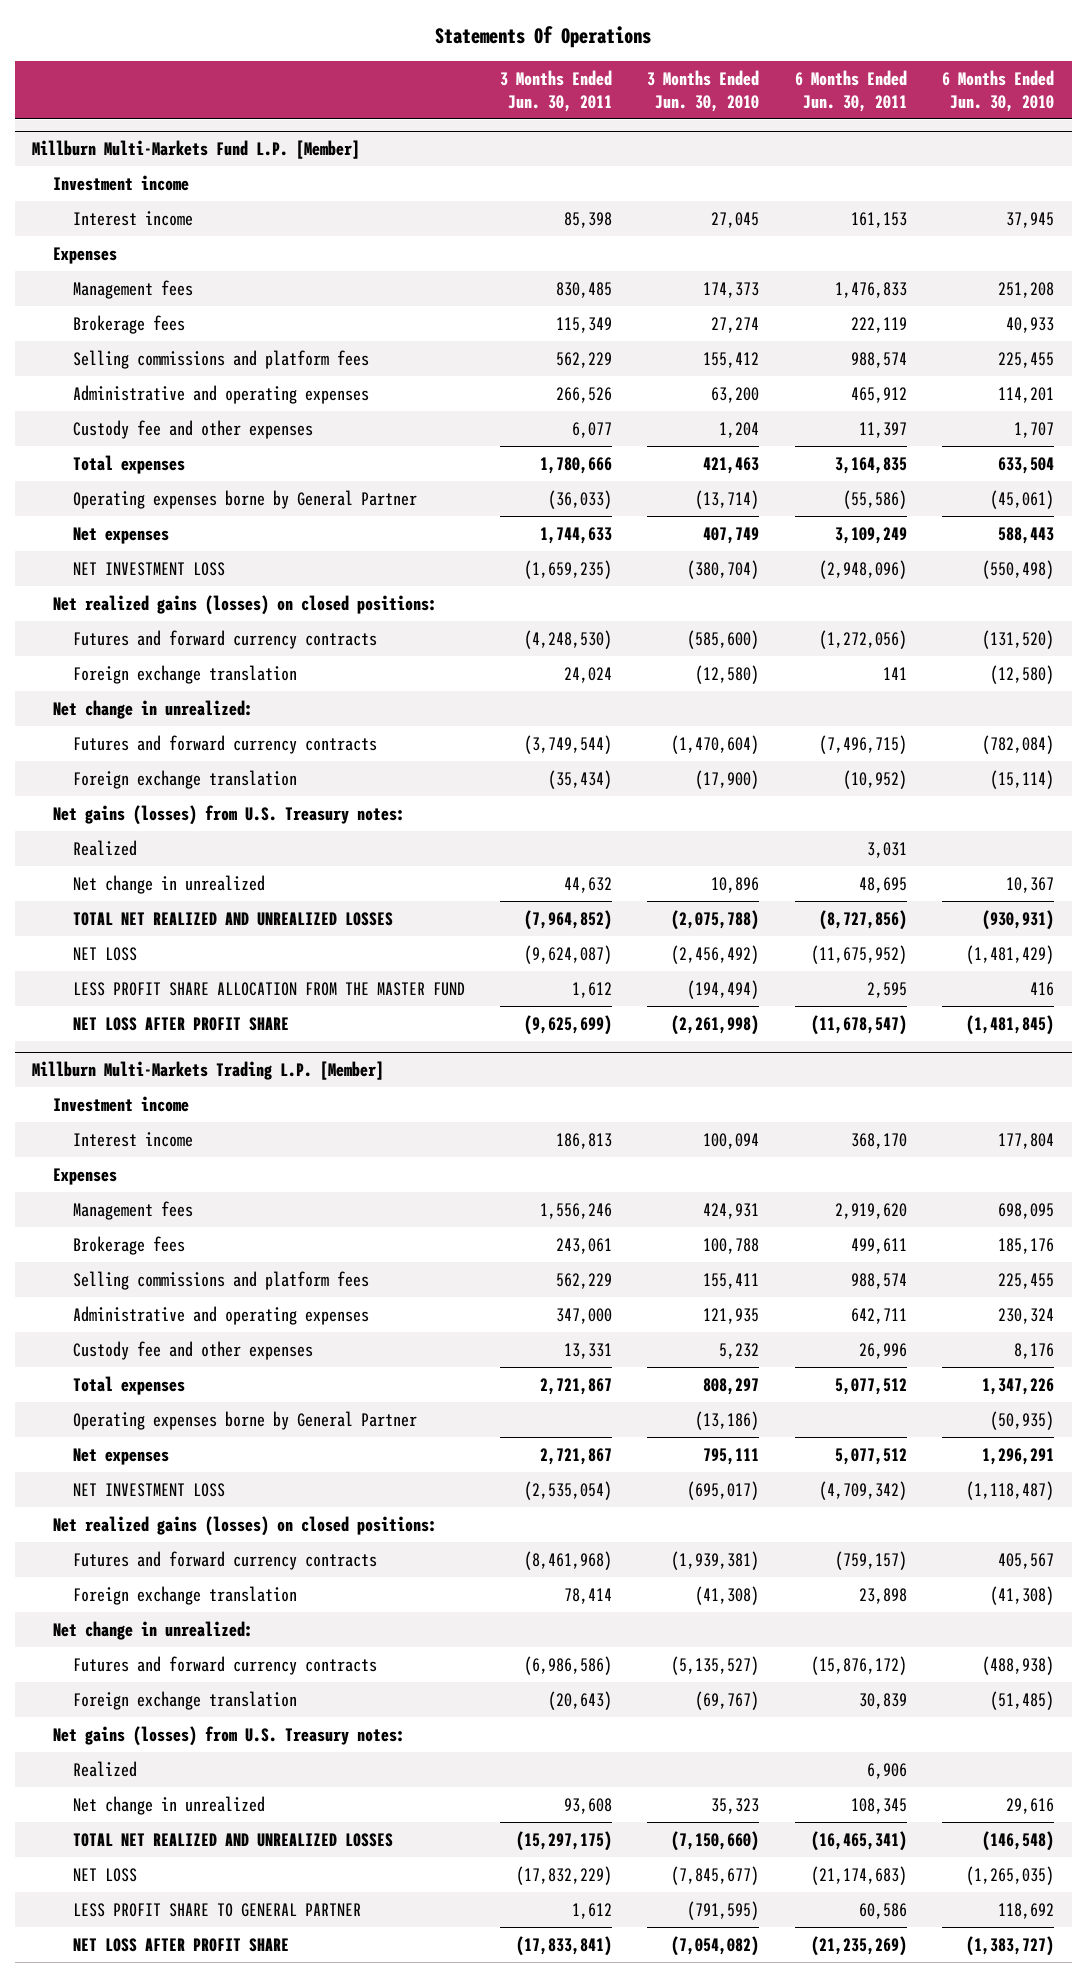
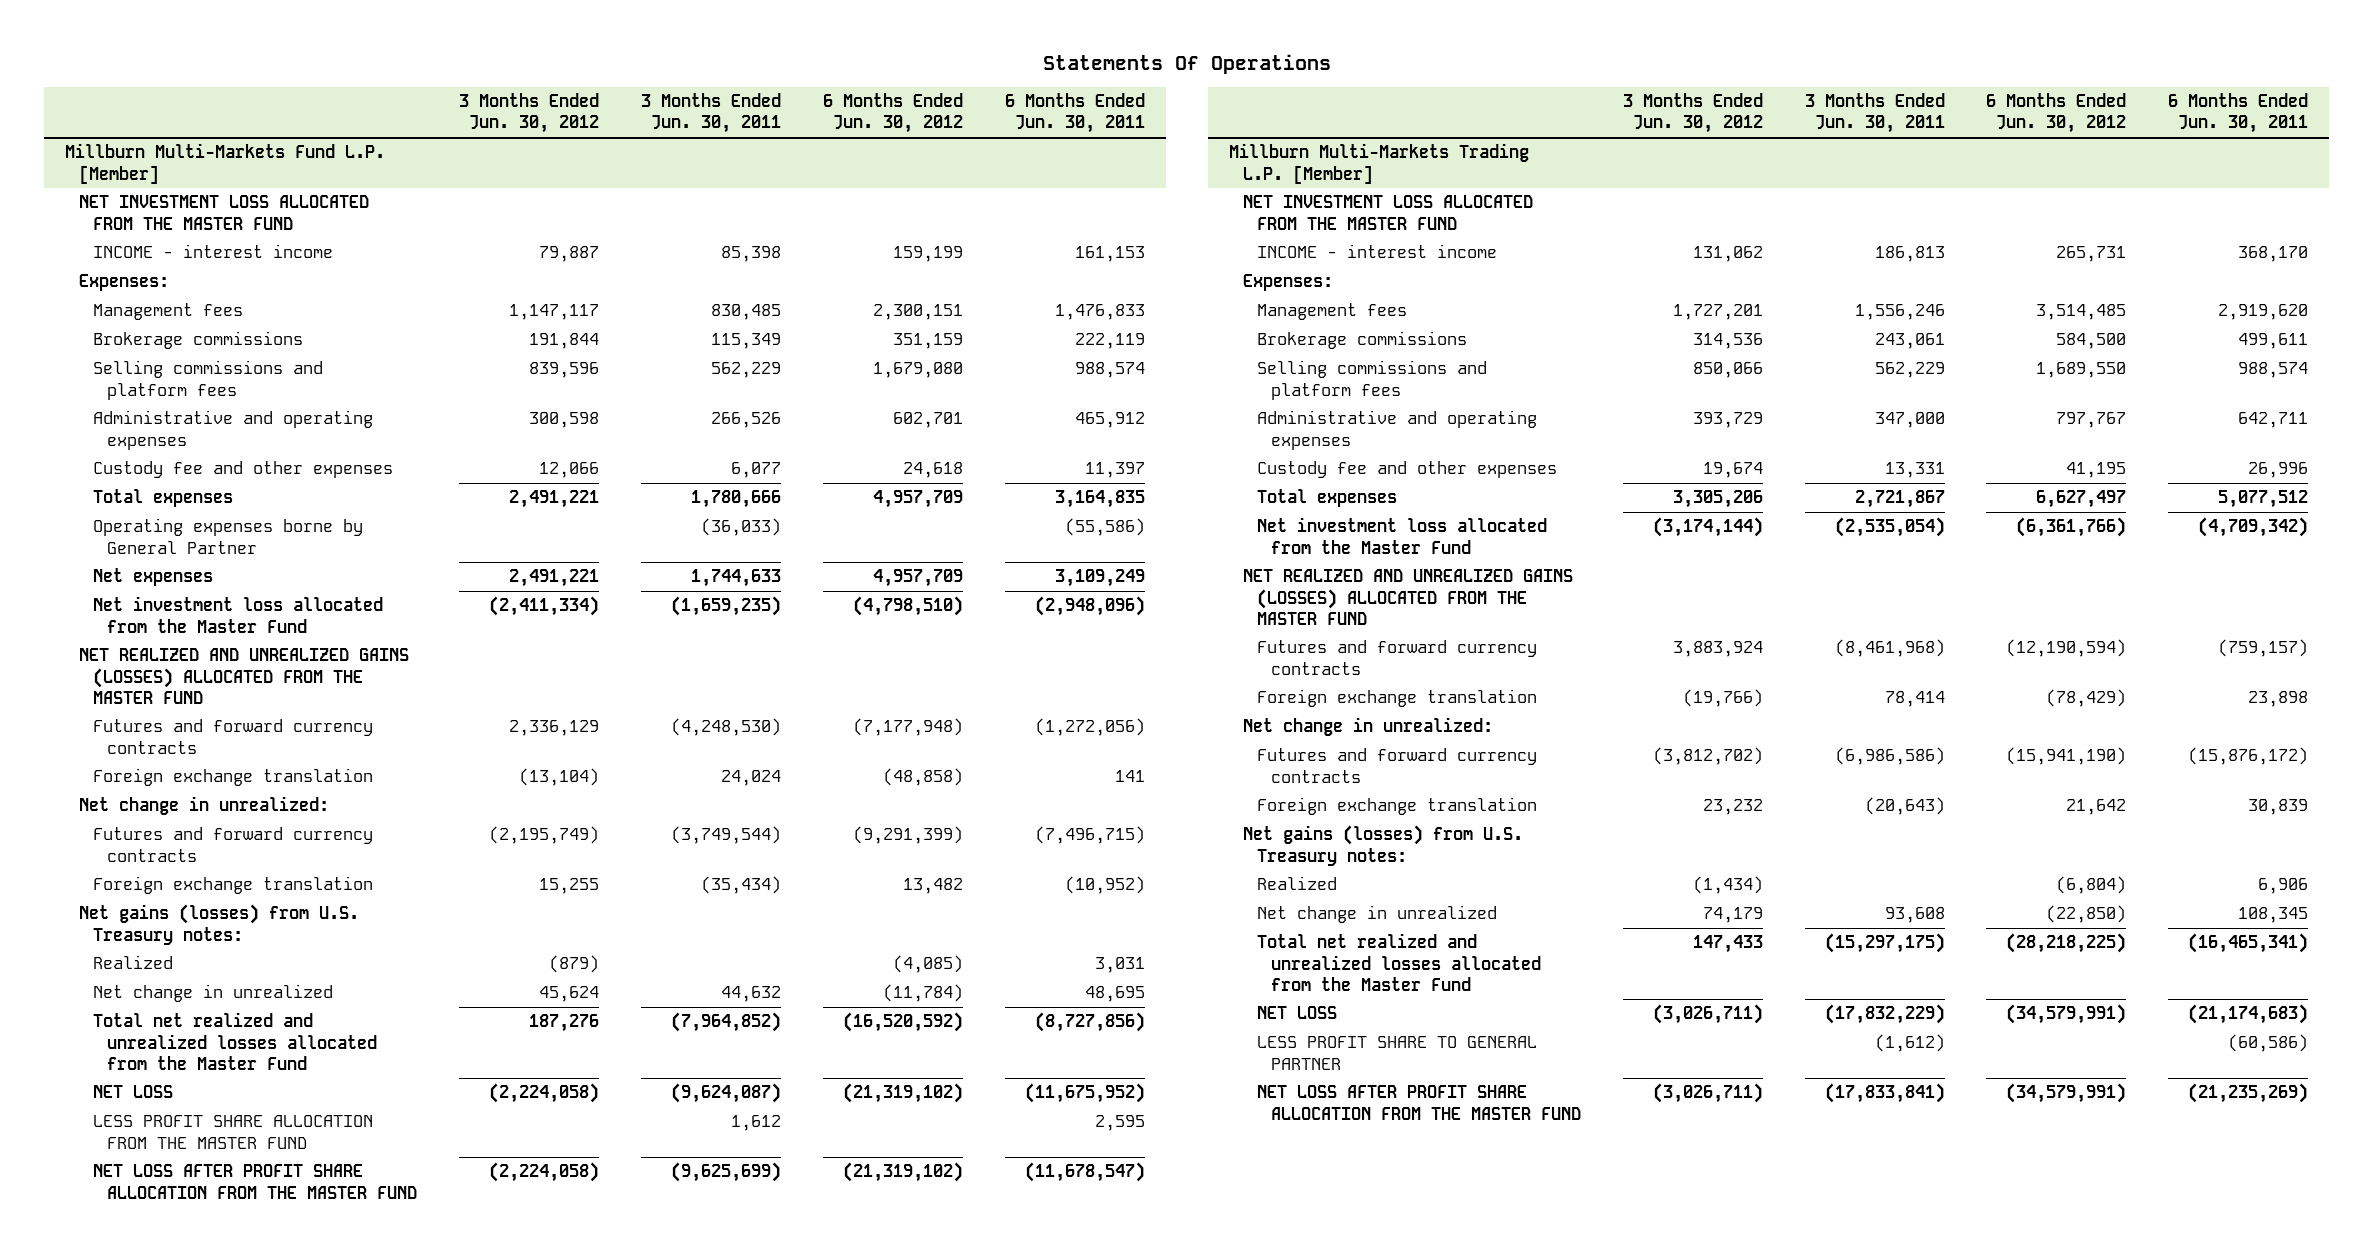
- | 3 Months Ended Jun. 30, 2011 | 3 Months Ended Jun. 30, 2010 | 6 Months Ended Jun. 30, 2011 | 6 Months Ended Jun. 30, 2010
+ | 3 Months Ended Jun. 30, 2012 | 3 Months Ended Jun. 30, 2011 | 6 Months Ended Jun. 30, 2012 | 6 Months Ended Jun. 30, 2011
@ Millburn Multi-Markets Fund L.P. [Member]
- Investment income
- Interest income | 85,398 | 27,045 | 161,153 | 37,945
- Expenses
+ NET INVESTMENT LOSS ALLOCATED FROM THE MASTER FUND
+ INCOME - interest income | 79,887 | 85,398 | 159,199 | 161,153
+ Expenses:
- Brokerage fees | 115,349 | 27,274 | 222,119 | 40,933
+ Brokerage commissions | 191,844 | 115,349 | 351,159 | 222,119
- NET INVESTMENT LOSS | (1,659,235) | (380,704) | (2,948,096) | (550,498)
- Net realized gains (losses) on closed positions:
+ Net investment loss allocated from the Master Fund | (2,411,334) | (1,659,235) | (4,798,510) | (2,948,096)
+ NET REALIZED AND UNREALIZED GAINS (LOSSES) ALLOCATED FROM THE MASTER FUND
- TOTAL NET REALIZED AND UNREALIZED LOSSES | (7,964,852) | (2,075,788) | (8,727,856) | (930,931)
+ Total net realized and unrealized losses allocated from the Master Fund | 187,276 | (7,964,852) | (16,520,592) | (8,727,856)
- NET LOSS AFTER PROFIT SHARE | (9,625,699) | (2,261,998) | (11,678,547) | (1,481,845)
+ NET LOSS AFTER PROFIT SHARE ALLOCATION FROM THE MASTER FUND | (2,224,058) | (9,625,699) | (21,319,102) | (11,678,547)
@ Millburn Multi-Markets Trading L.P. [Member]
- Investment income
- Interest income | 186,813 | 100,094 | 368,170 | 177,804
- Expenses
+ NET INVESTMENT LOSS ALLOCATED FROM THE MASTER FUND
+ INCOME - interest income | 131,062 | 186,813 | 265,731 | 368,170
+ Expenses:
- Brokerage fees | 243,061 | 100,788 | 499,611 | 185,176
+ Brokerage commissions | 314,536 | 243,061 | 584,500 | 499,611
- Operating expenses borne by General Partner | | (13,186) | | (50,935)
- Net expenses | 2,721,867 | 795,111 | 5,077,512 | 1,296,291
- NET INVESTMENT LOSS | (2,535,054) | (695,017) | (4,709,342) | (1,118,487)
- Net realized gains (losses) on closed positions:
+ Net investment loss allocated from the Master Fund | (3,174,144) | (2,535,054) | (6,361,766) | (4,709,342)
+ NET REALIZED AND UNREALIZED GAINS (LOSSES) ALLOCATED FROM THE MASTER FUND
- TOTAL NET REALIZED AND UNREALIZED LOSSES | (15,297,175) | (7,150,660) | (16,465,341) | (146,548)
+ Total net realized and unrealized losses allocated from the Master Fund | 147,433 | (15,297,175) | (28,218,225) | (16,465,341)
- LESS PROFIT SHARE TO GENERAL PARTNER | 1,612 | (791,595) | 60,586 | 118,692
- NET LOSS AFTER PROFIT SHARE | (17,833,841) | (7,054,082) | (21,235,269) | (1,383,727)
+ LESS PROFIT SHARE TO GENERAL PARTNER | | (1,612) | | (60,586)
+ NET LOSS AFTER PROFIT SHARE ALLOCATION FROM THE MASTER FUND | (3,026,711) | (17,833,841) | (34,579,991) | (21,235,269)

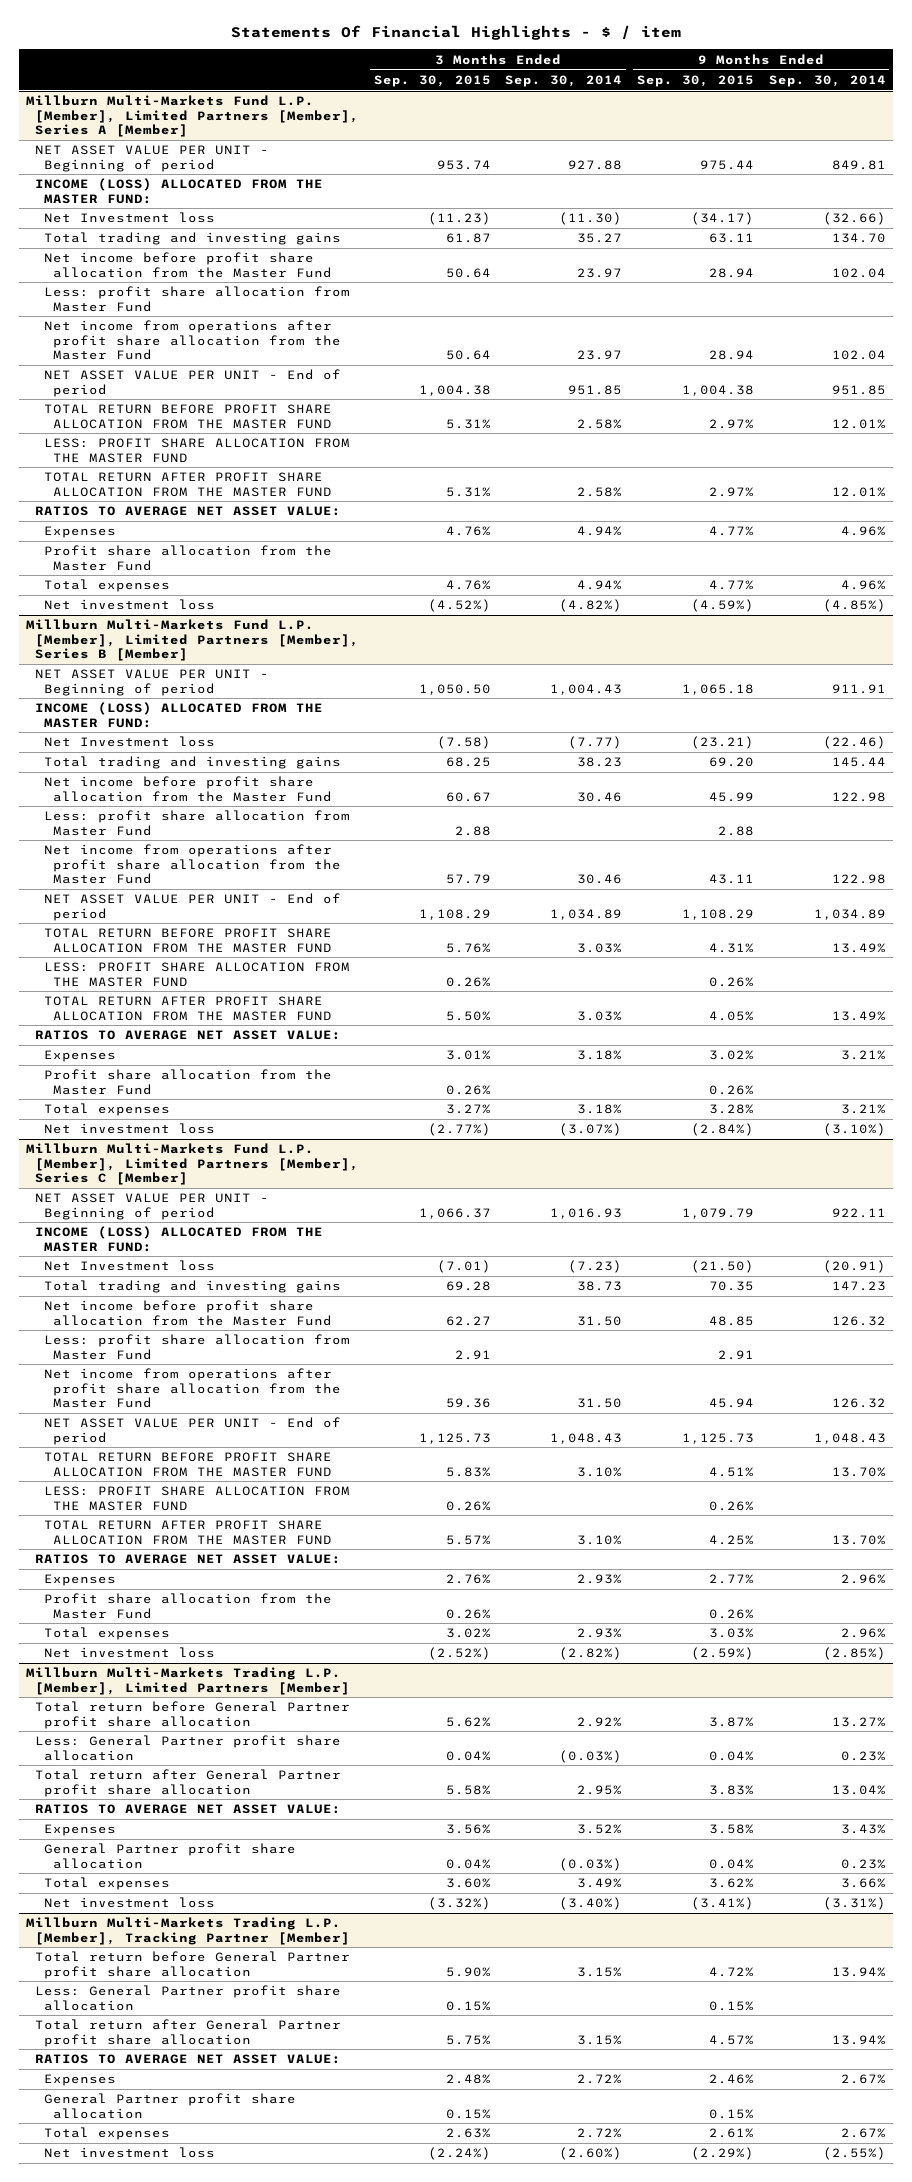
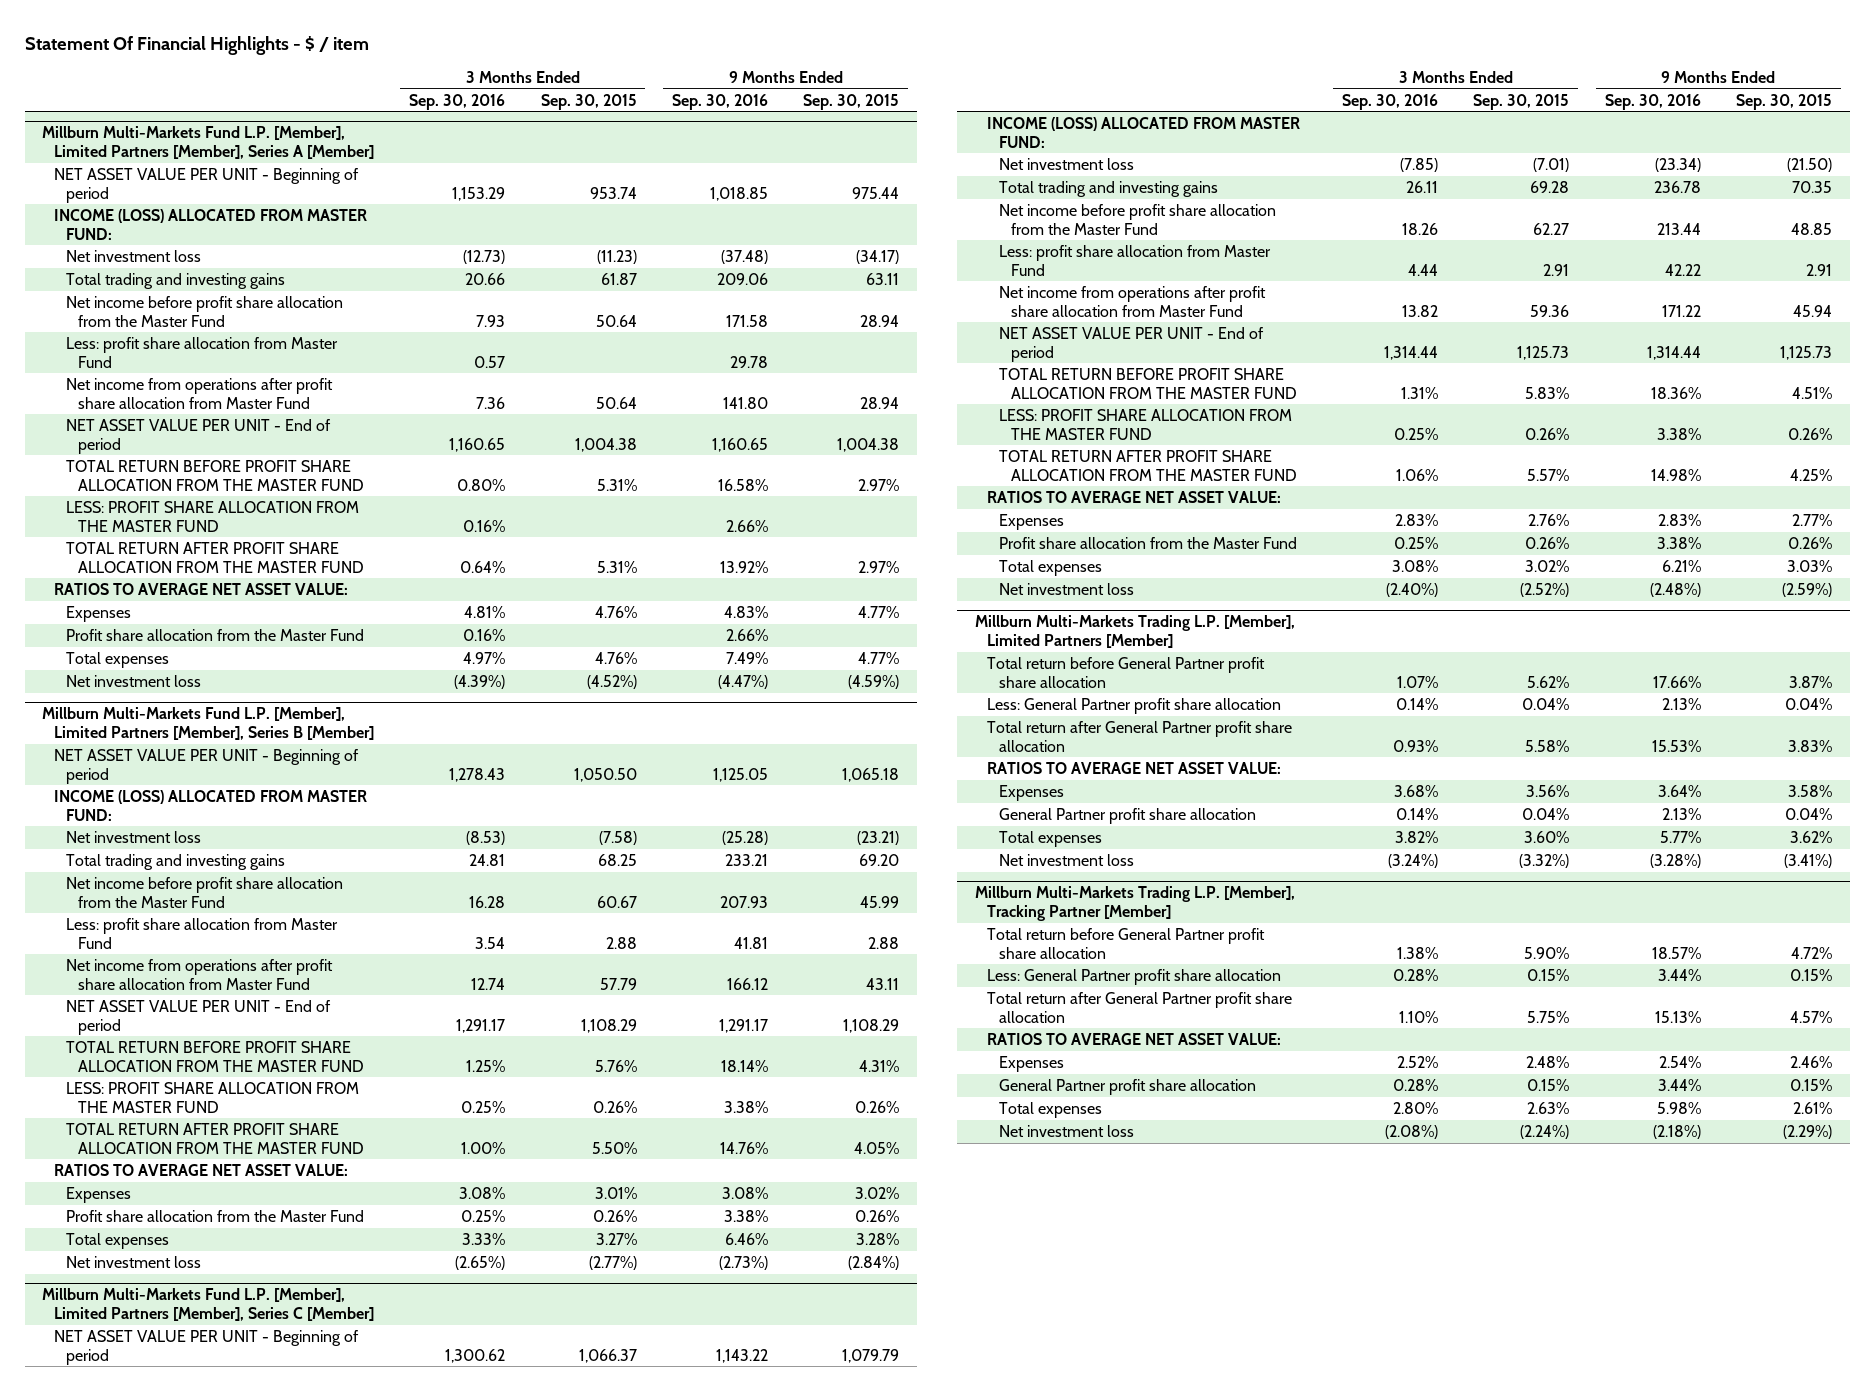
- Statements Of Financial Highlights - $ / item
+ Statement Of Financial Highlights - $ / item
- | 3 Months Ended Sep. 30, 2015 | 3 Months Ended Sep. 30, 2014 | 9 Months Ended Sep. 30, 2015 | 9 Months Ended Sep. 30, 2014
+ | 3 Months Ended Sep. 30, 2016 | 3 Months Ended Sep. 30, 2015 | 9 Months Ended Sep. 30, 2016 | 9 Months Ended Sep. 30, 2015
@ Millburn Multi-Markets Fund L.P. [Member], Limited Partners [Member], Series A [Member]
- INCOME (LOSS) ALLOCATED FROM THE MASTER FUND:
- Net Investment loss | (11.23) | (11.30) | (34.17) | (32.66)
+ INCOME (LOSS) ALLOCATED FROM MASTER FUND:
+ Net investment loss | (12.73) | (11.23) | (37.48) | (34.17)
- Net income from operations after profit share allocation from the Master Fund | 50.64 | 23.97 | 28.94 | 102.04
+ Net income from operations after profit share allocation from Master Fund | 7.36 | 50.64 | 141.80 | 28.94
@ Millburn Multi-Markets Fund L.P. [Member], Limited Partners [Member], Series B [Member]
- INCOME (LOSS) ALLOCATED FROM THE MASTER FUND:
- Net Investment loss | (7.58) | (7.77) | (23.21) | (22.46)
+ INCOME (LOSS) ALLOCATED FROM MASTER FUND:
+ Net investment loss | (8.53) | (7.58) | (25.28) | (23.21)
- Net income from operations after profit share allocation from the Master Fund | 57.79 | 30.46 | 43.11 | 122.98
+ Net income from operations after profit share allocation from Master Fund | 12.74 | 57.79 | 166.12 | 43.11
@ Millburn Multi-Markets Fund L.P. [Member], Limited Partners [Member], Series C [Member]
- INCOME (LOSS) ALLOCATED FROM THE MASTER FUND:
- Net Investment loss | (7.01) | (7.23) | (21.50) | (20.91)
+ INCOME (LOSS) ALLOCATED FROM MASTER FUND:
+ Net investment loss | (7.85) | (7.01) | (23.34) | (21.50)
- Net income from operations after profit share allocation from the Master Fund | 59.36 | 31.50 | 45.94 | 126.32
+ Net income from operations after profit share allocation from Master Fund | 13.82 | 59.36 | 171.22 | 45.94

